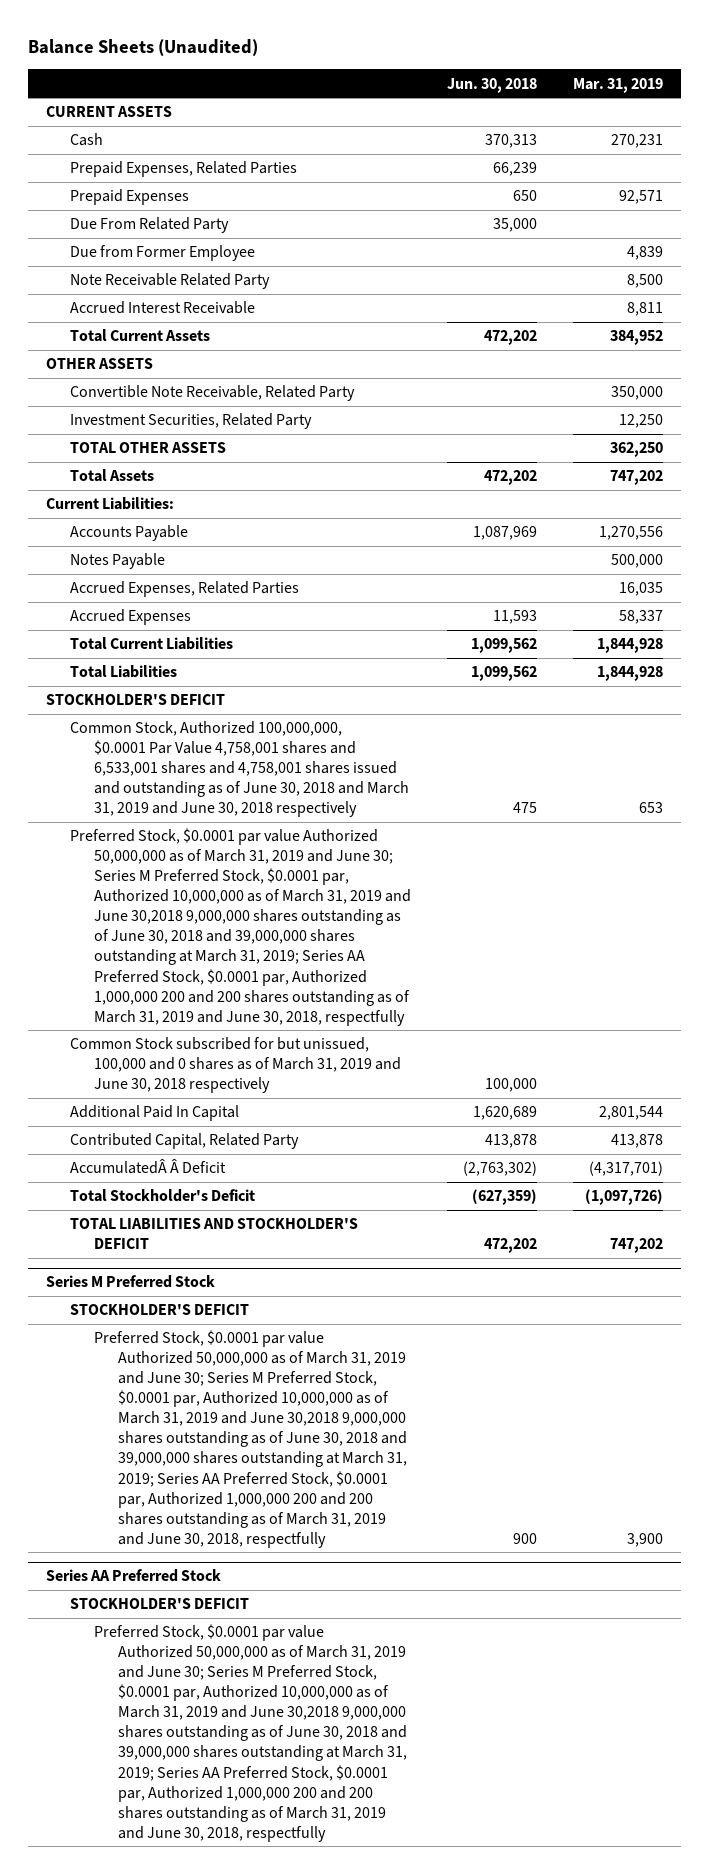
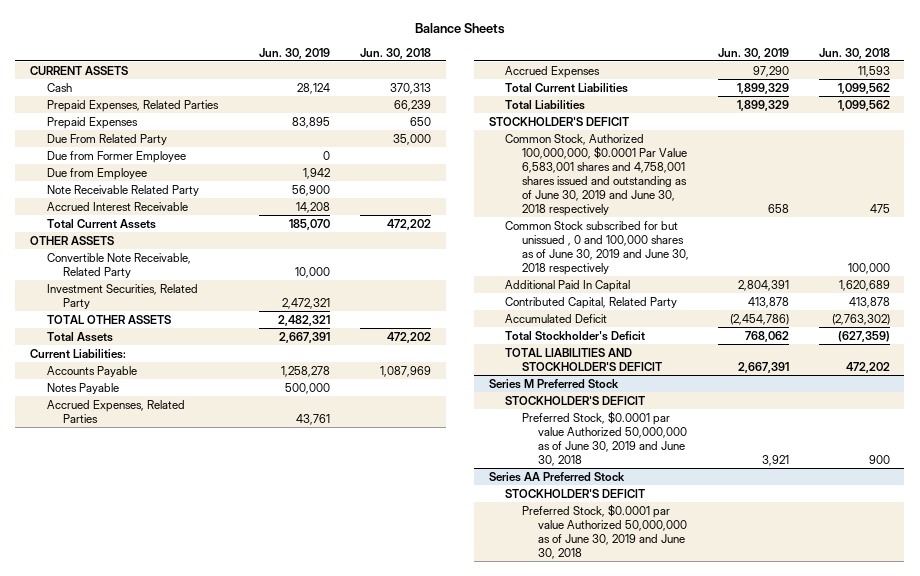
- Balance Sheets (Unaudited)
+ Balance Sheets
- | Jun. 30, 2018 | Mar. 31, 2019
+ | Jun. 30, 2019 | Jun. 30, 2018
+ Due from Employee | 1,942 |
- Common Stock, Authorized 100,000,000, $0.0001 Par Value 4,758,001 shares and 6,533,001 shares and 4,758,001 shares issued and outstanding as of June 30, 2018 and March 31, 2019 and June 30, 2018 respectively | 475 | 653
- Preferred Stock, $0.0001 par value Authorized 50,000,000 as of March 31, 2019 and June 30; Series M Preferred Stock, $0.0001 par, Authorized 10,000,000 as of March 31, 2019 and June 30,2018 9,000,000 shares outstanding as of June 30, 2018 and 39,000,000 shares outstanding at March 31, 2019; Series AA Preferred Stock, $0.0001 par, Authorized 1,000,000 200 and 200 shares outstanding as of March 31, 2019 and June 30, 2018, respectfully
- Common Stock subscribed for but unissued, 100,000 and 0 shares as of March 31, 2019 and June 30, 2018 respectively | 100,000 |
+ Common Stock, Authorized 100,000,000, $0.0001 Par Value 6,583,001 shares and 4,758,001 shares issued and outstanding as of June 30, 2019 and June 30, 2018 respectively | 658 | 475
+ Common Stock subscribed for but unissued , 0 and 100,000 shares as of June 30, 2019 and June 30, 2018 respectively | | 100,000
- AccumulatedÂ Â Deficit | (2,763,302) | (4,317,701)
+ Accumulated Deficit | (2,454,786) | (2,763,302)
@ Series M Preferred Stock
- Preferred Stock, $0.0001 par value Authorized 50,000,000 as of March 31, 2019 and June 30; Series M Preferred Stock, $0.0001 par, Authorized 10,000,000 as of March 31, 2019 and June 30,2018 9,000,000 shares outstanding as of June 30, 2018 and 39,000,000 shares outstanding at March 31, 2019; Series AA Preferred Stock, $0.0001 par, Authorized 1,000,000 200 and 200 shares outstanding as of March 31, 2019 and June 30, 2018, respectfully | 900 | 3,900
+ Preferred Stock, $0.0001 par value Authorized 50,000,000 as of June 30, 2019 and June 30, 2018 | 3,921 | 900
@ Series AA Preferred Stock
- Preferred Stock, $0.0001 par value Authorized 50,000,000 as of March 31, 2019 and June 30; Series M Preferred Stock, $0.0001 par, Authorized 10,000,000 as of March 31, 2019 and June 30,2018 9,000,000 shares outstanding as of June 30, 2018 and 39,000,000 shares outstanding at March 31, 2019; Series AA Preferred Stock, $0.0001 par, Authorized 1,000,000 200 and 200 shares outstanding as of March 31, 2019 and June 30, 2018, respectfully
+ Preferred Stock, $0.0001 par value Authorized 50,000,000 as of June 30, 2019 and June 30, 2018

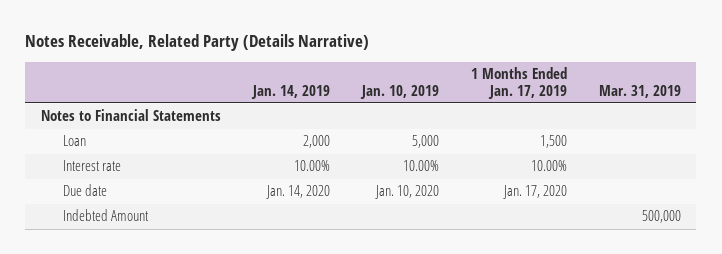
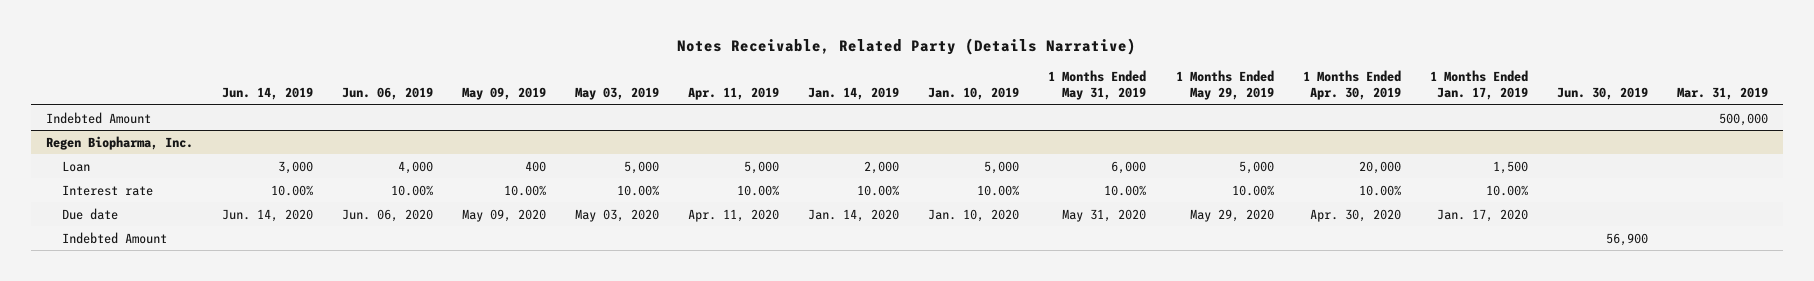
- | Jan. 14, 2019 | Jan. 10, 2019 | 1 Months Ended Jan. 17, 2019 | Mar. 31, 2019
+ | Jun. 14, 2019 | Jun. 06, 2019 | May 09, 2019 | May 03, 2019 | Apr. 11, 2019 | Jan. 14, 2019 | Jan. 10, 2019 | 1 Months Ended May 31, 2019 | 1 Months Ended May 29, 2019 | 1 Months Ended Apr. 30, 2019 | 1 Months Ended Jan. 17, 2019 | Jun. 30, 2019 | Mar. 31, 2019
- Notes to Financial Statements
moved up: Indebted Amount | | | | | | | | | | | | | 500,000
+ Regen Biopharma, Inc.
+ Indebted Amount | | | | | | | | | | | | 56,900 |

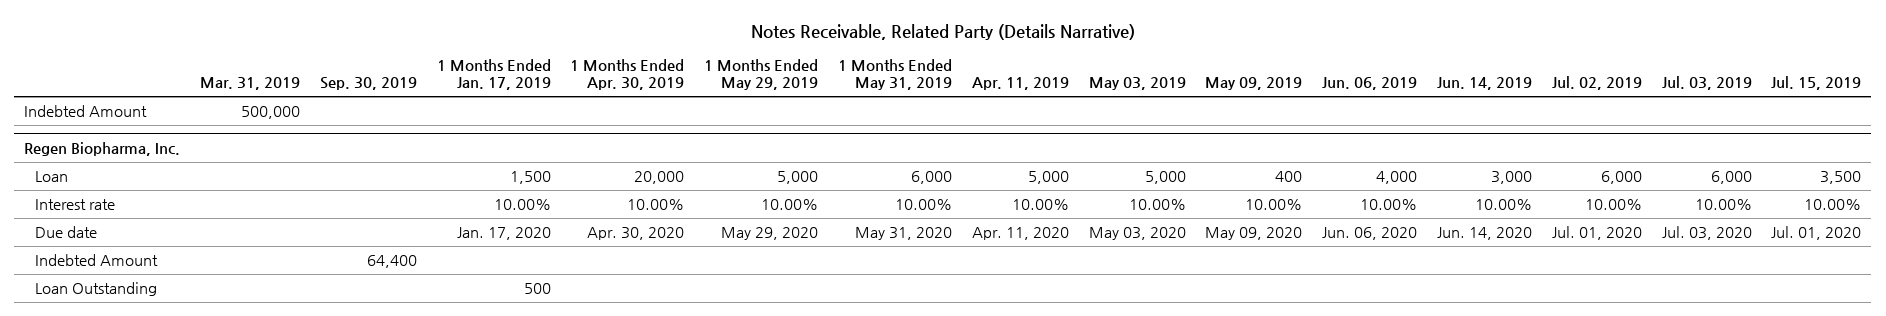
- | Jun. 14, 2019 | Jun. 06, 2019 | May 09, 2019 | May 03, 2019 | Apr. 11, 2019 | Jan. 14, 2019 | Jan. 10, 2019 | 1 Months Ended May 31, 2019 | 1 Months Ended May 29, 2019 | 1 Months Ended Apr. 30, 2019 | 1 Months Ended Jan. 17, 2019 | Jun. 30, 2019 | Mar. 31, 2019
+ | Mar. 31, 2019 | Sep. 30, 2019 | 1 Months Ended Jan. 17, 2019 | 1 Months Ended Apr. 30, 2019 | 1 Months Ended May 29, 2019 | 1 Months Ended May 31, 2019 | Apr. 11, 2019 | May 03, 2019 | May 09, 2019 | Jun. 06, 2019 | Jun. 14, 2019 | Jul. 02, 2019 | Jul. 03, 2019 | Jul. 15, 2019
@ Regen Biopharma, Inc.
+ Loan Outstanding | | | 500 | | | | | | | | | | |

